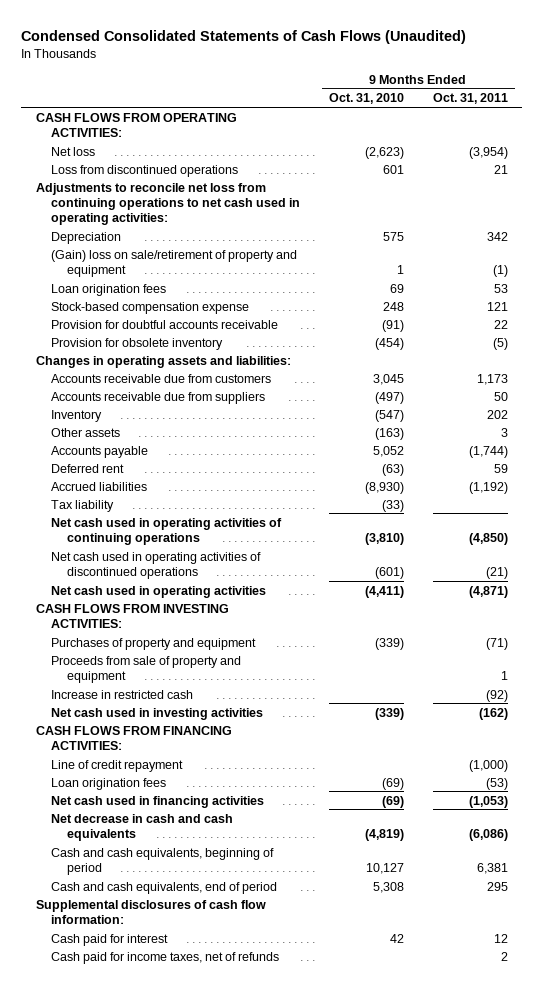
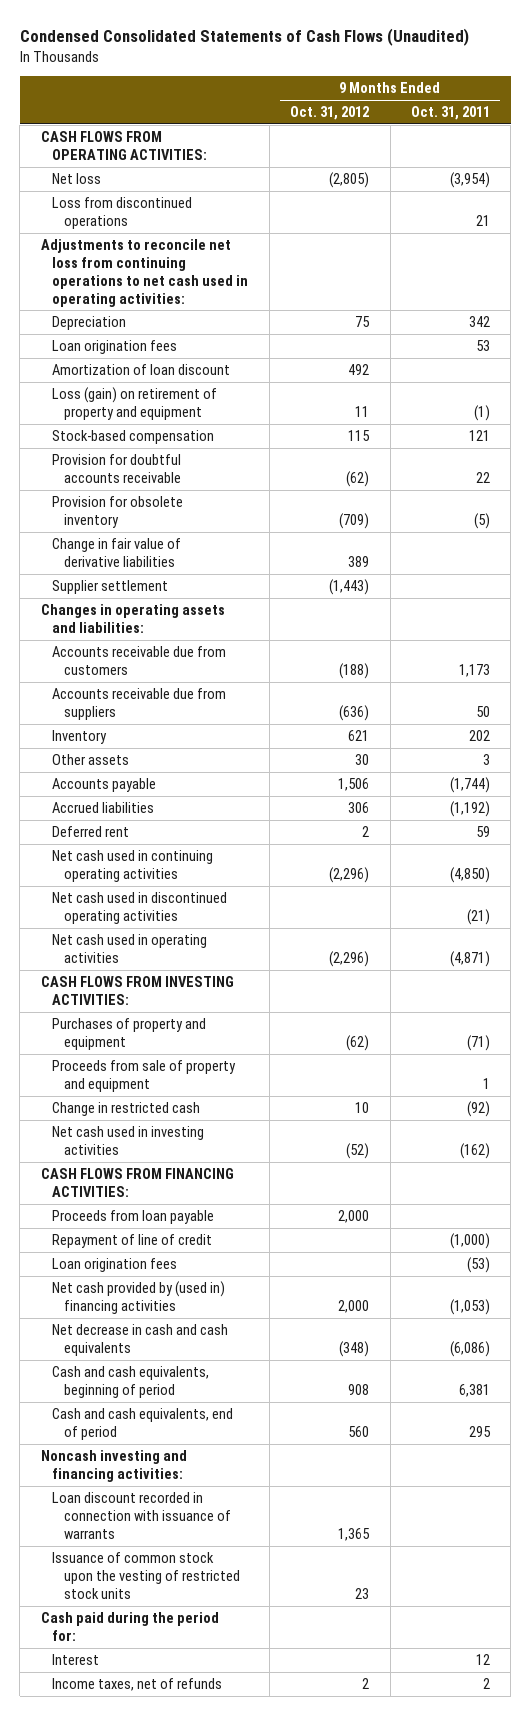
- | 9 Months Ended Oct. 31, 2010 | 9 Months Ended Oct. 31, 2011
+ | 9 Months Ended Oct. 31, 2012 | 9 Months Ended Oct. 31, 2011
- (Gain) loss on sale/retirement of property and equipment | 1 | (1)
- Stock-based compensation expense | 248 | 121
+ Amortization of loan discount | 492 |
+ Loss (gain) on retirement of property and equipment | 11 | (1)
+ Stock-based compensation | 115 | 121
+ Change in fair value of derivative liabilities | 389 |
+ Supplier settlement | (1,443) |
- Tax liability | (33) |
- Net cash used in operating activities of continuing operations | (3,810) | (4,850)
- Net cash used in operating activities of discontinued operations | (601) | (21)
moved down: Deferred rent | 2 | 59
+ Net cash used in continuing operating activities | (2,296) | (4,850)
+ Net cash used in discontinued operating activities | | (21)
- Increase in restricted cash | | (92)
+ Change in restricted cash | 10 | (92)
- Line of credit repayment | | (1,000)
+ Proceeds from loan payable | 2,000 |
+ Repayment of line of credit | | (1,000)
- Net cash used in financing activities | (69) | (1,053)
+ Net cash provided by (used in) financing activities | 2,000 | (1,053)
- Supplemental disclosures of cash flow information:
- Cash paid for interest | 42 | 12
- Cash paid for income taxes, net of refunds | | 2
+ Noncash investing and financing activities:
+ Loan discount recorded in connection with issuance of warrants | 1,365 |
+ Issuance of common stock upon the vesting of restricted stock units | 23 |
+ Cash paid during the period for:
+ Interest | | 12
+ Income taxes, net of refunds | 2 | 2

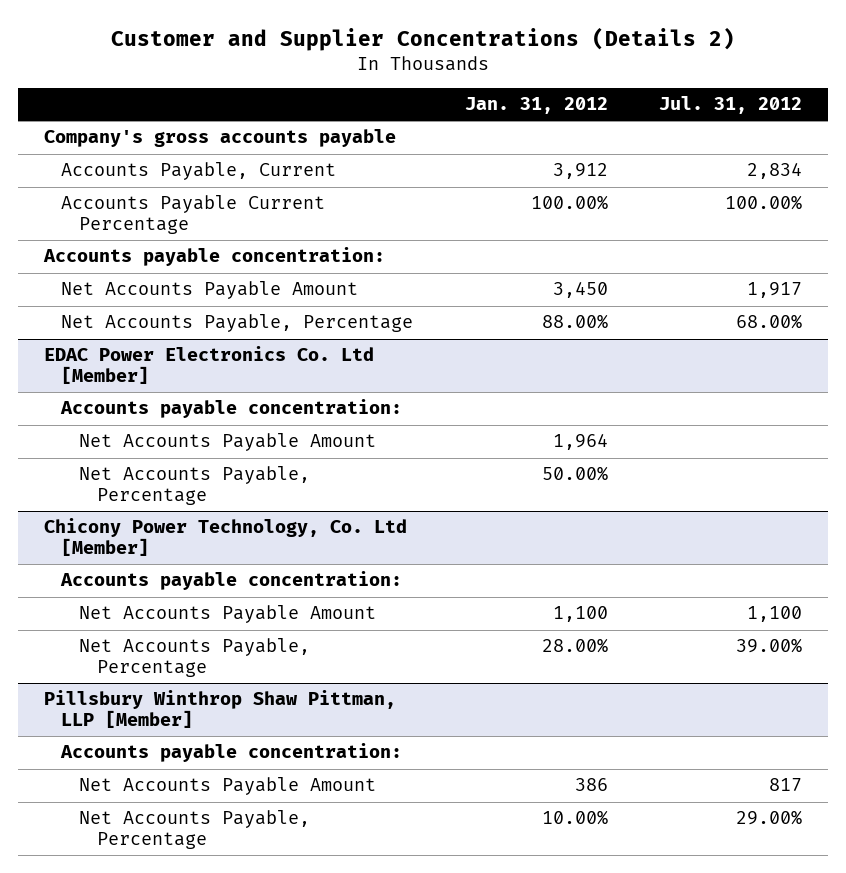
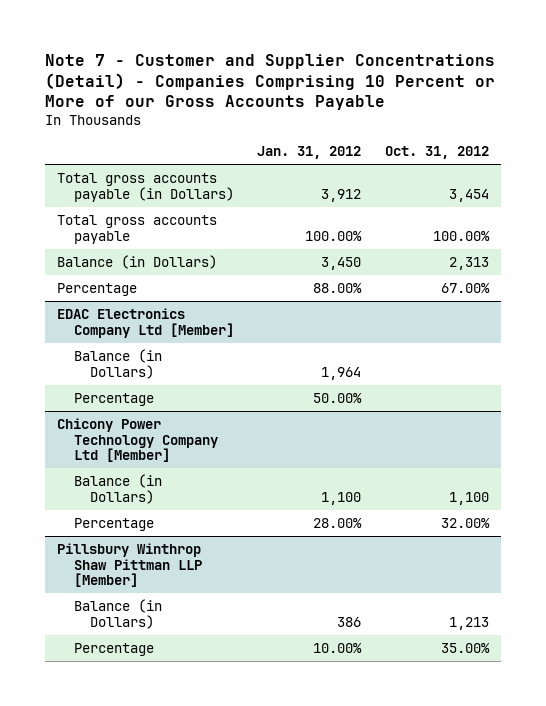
- Customer and Supplier Concentrations (Details 2)
+ Note 7 - Customer and Supplier Concentrations (Detail) - Companies Comprising 10 Percent or More of our Gross Accounts Payable
- | Jan. 31, 2012 | Jul. 31, 2012
+ | Jan. 31, 2012 | Oct. 31, 2012
- Company's gross accounts payable
- Accounts Payable, Current | 3,912 | 2,834
- Accounts Payable Current Percentage | 100.00% | 100.00%
- Accounts payable concentration:
- Net Accounts Payable Amount | 3,450 | 1,917
- Net Accounts Payable, Percentage | 88.00% | 68.00%
- EDAC Power Electronics Co. Ltd [Member]
- Accounts payable concentration:
- Net Accounts Payable Amount | 1,964 |
- Net Accounts Payable, Percentage | 50.00% |
- Chicony Power Technology, Co. Ltd [Member]
- Accounts payable concentration:
- Net Accounts Payable Amount | 1,100 | 1,100
- Net Accounts Payable, Percentage | 28.00% | 39.00%
- Pillsbury Winthrop Shaw Pittman, LLP [Member]
- Accounts payable concentration:
- Net Accounts Payable Amount | 386 | 817
- Net Accounts Payable, Percentage | 10.00% | 29.00%
+ Total gross accounts payable (in Dollars) | 3,912 | 3,454
+ Total gross accounts payable | 100.00% | 100.00%
+ Balance (in Dollars) | 3,450 | 2,313
+ Percentage | 88.00% | 67.00%
+ EDAC Electronics Company Ltd [Member]
+ Balance (in Dollars) | 1,964 |
+ Percentage | 50.00% |
+ Chicony Power Technology Company Ltd [Member]
+ Balance (in Dollars) | 1,100 | 1,100
+ Percentage | 28.00% | 32.00%
+ Pillsbury Winthrop Shaw Pittman LLP [Member]
+ Balance (in Dollars) | 386 | 1,213
+ Percentage | 10.00% | 35.00%

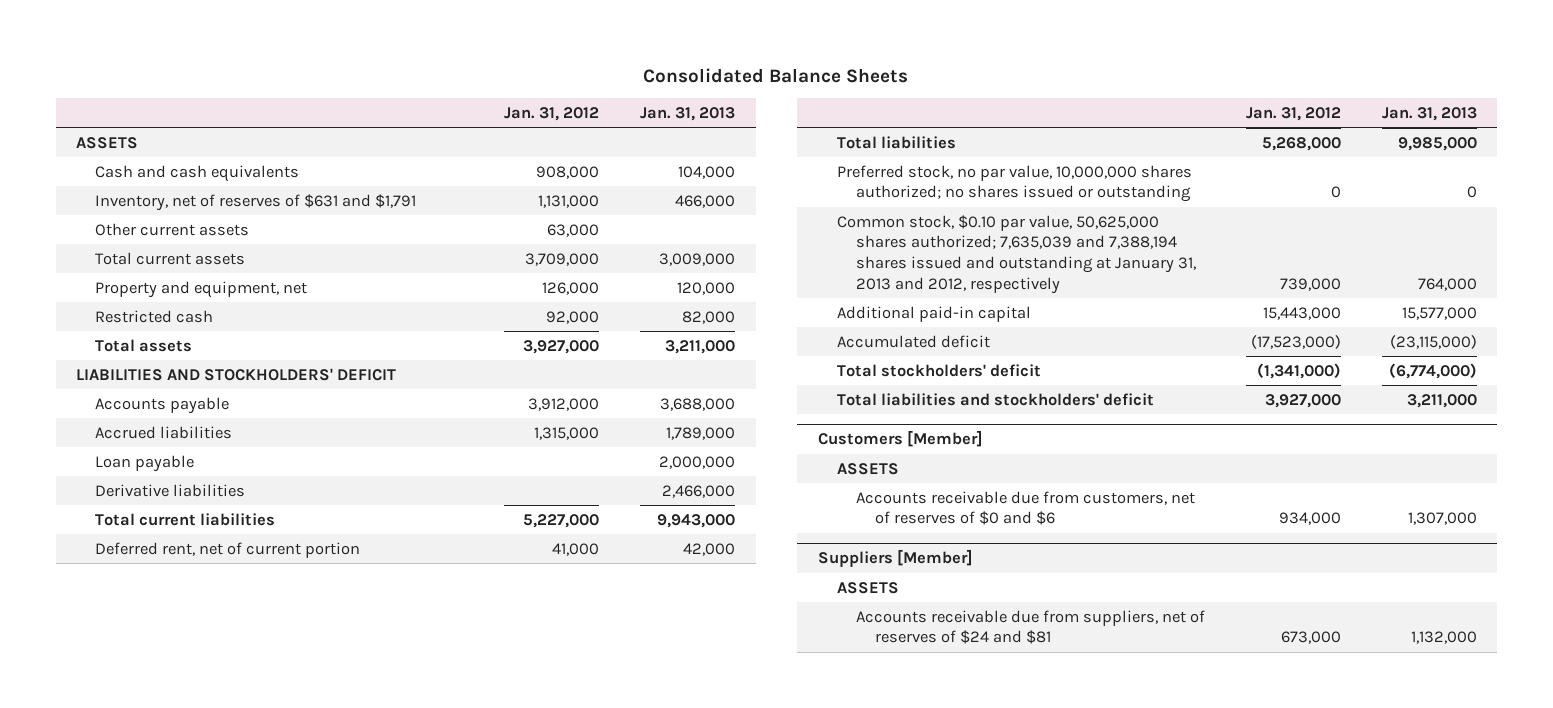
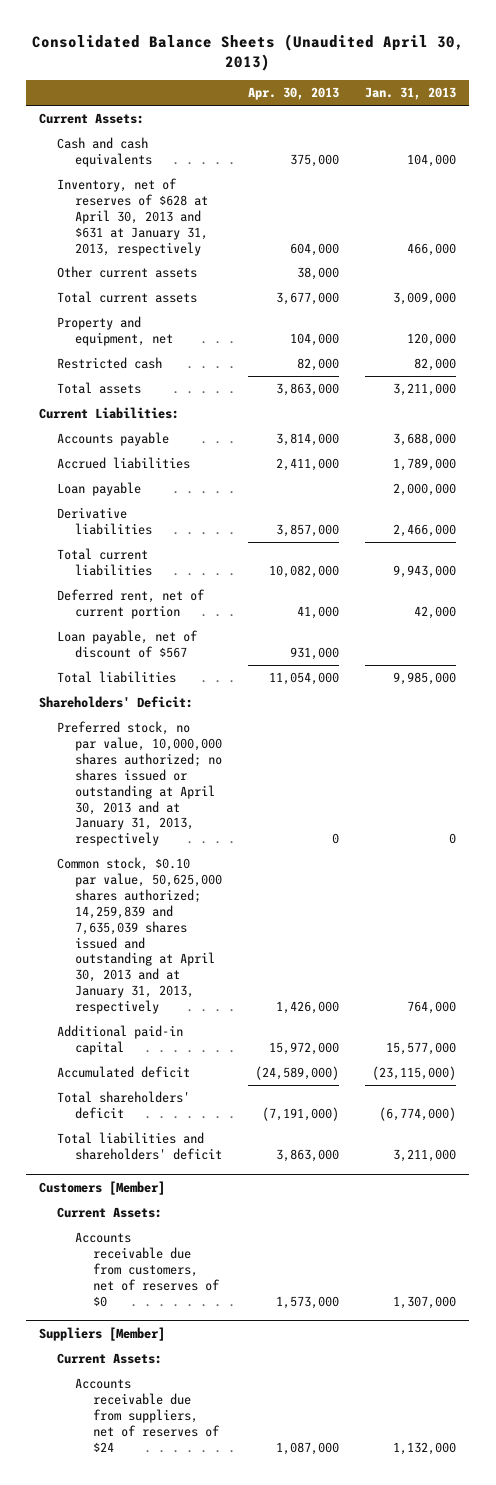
- Consolidated Balance Sheets
+ Consolidated Balance Sheets (Unaudited April 30, 2013)
- | Jan. 31, 2012 | Jan. 31, 2013
+ | Apr. 30, 2013 | Jan. 31, 2013
- ASSETS
+ Current Assets:
- Inventory, net of reserves of $631 and $1,791 | 1,131,000 | 466,000
+ Inventory, net of reserves of $628 at April 30, 2013 and $631 at January 31, 2013, respectively | 604,000 | 466,000
- LIABILITIES AND STOCKHOLDERS' DEFICIT
+ Current Liabilities:
+ Loan payable, net of discount of $567 | 931,000 |
- Preferred stock, no par value, 10,000,000 shares authorized; no shares issued or outstanding | 0 | 0
- Common stock, $0.10 par value, 50,625,000 shares authorized; 7,635,039 and 7,388,194 shares issued and outstanding at January 31, 2013 and 2012, respectively | 739,000 | 764,000
+ Shareholders' Deficit:
+ Preferred stock, no par value, 10,000,000 shares authorized; no shares issued or outstanding at April 30, 2013 and at January 31, 2013, respectively | 0 | 0
+ Common stock, $0.10 par value, 50,625,000 shares authorized; 14,259,839 and 7,635,039 shares issued and outstanding at April 30, 2013 and at January 31, 2013, respectively | 1,426,000 | 764,000
- Total stockholders' deficit | (1,341,000) | (6,774,000)
- Total liabilities and stockholders' deficit | 3,927,000 | 3,211,000
+ Total shareholders' deficit | (7,191,000) | (6,774,000)
+ Total liabilities and shareholders' deficit | 3,863,000 | 3,211,000
@ Customers [Member]
- ASSETS
- Accounts receivable due from customers, net of reserves of $0 and $6 | 934,000 | 1,307,000
+ Current Assets:
+ Accounts receivable due from customers, net of reserves of $0 | 1,573,000 | 1,307,000
@ Suppliers [Member]
- ASSETS
- Accounts receivable due from suppliers, net of reserves of $24 and $81 | 673,000 | 1,132,000
+ Current Assets:
+ Accounts receivable due from suppliers, net of reserves of $24 | 1,087,000 | 1,132,000

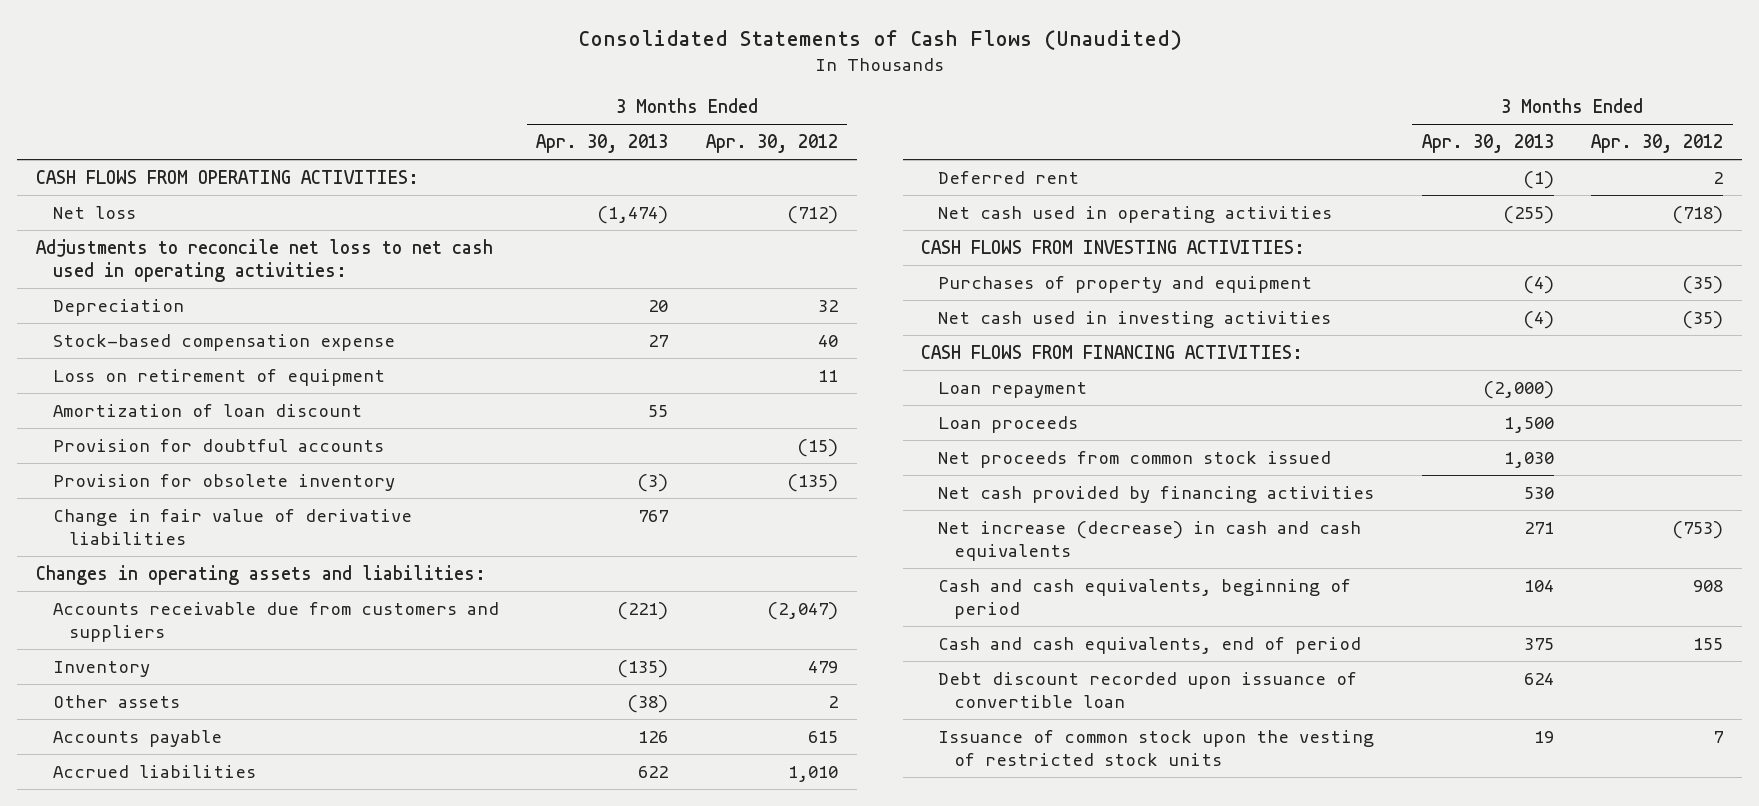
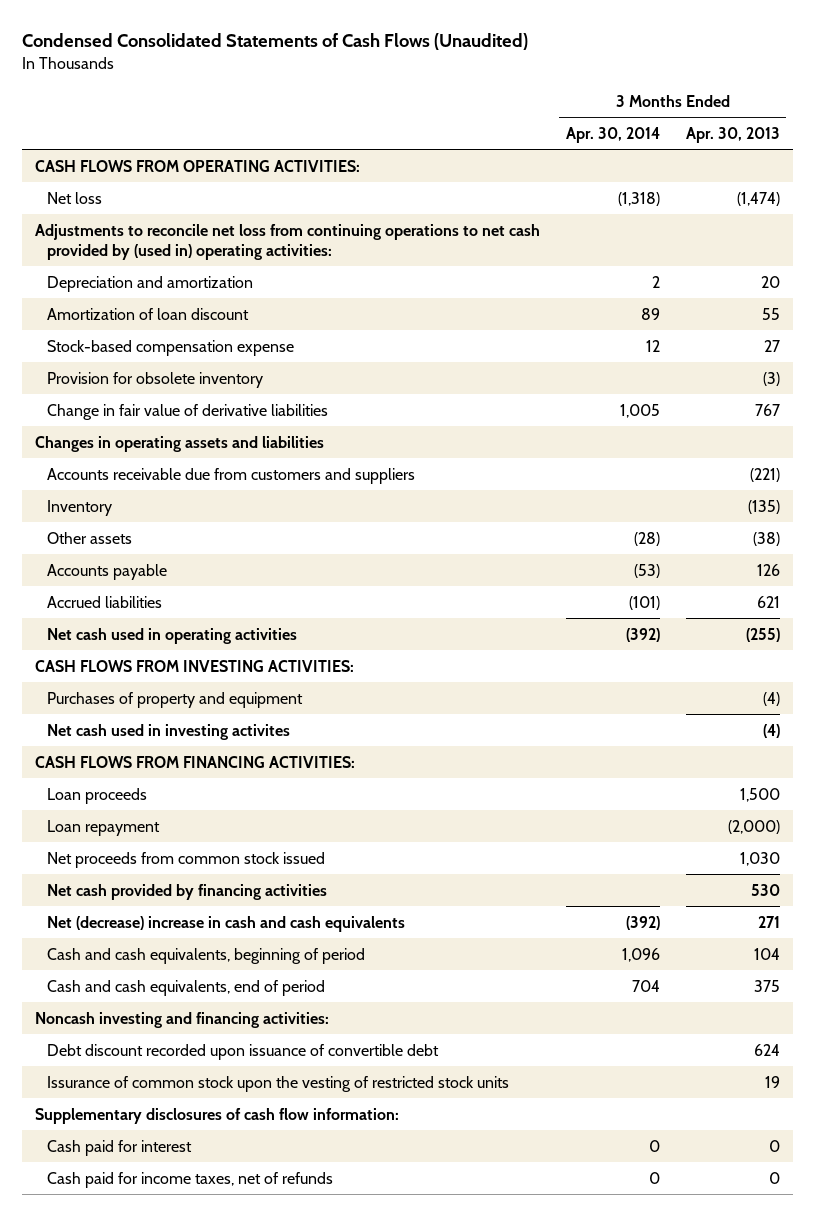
- Consolidated Statements of Cash Flows (Unaudited)
+ Condensed Consolidated Statements of Cash Flows (Unaudited)
- | 3 Months Ended Apr. 30, 2013 | 3 Months Ended Apr. 30, 2012
+ | 3 Months Ended Apr. 30, 2014 | 3 Months Ended Apr. 30, 2013
- Adjustments to reconcile net loss to net cash used in operating activities:
- Depreciation | 20 | 32
- Loss on retirement of equipment | | 11
+ Adjustments to reconcile net loss from continuing operations to net cash provided by (used in) operating activities:
+ Depreciation and amortization | 2 | 20
- Provision for doubtful accounts | | (15)
moved down: Stock-based compensation expense | 12 | 27
- Changes in operating assets and liabilities:
+ Changes in operating assets and liabilities
- Accrued liabilities | 622 | 1,010
- Deferred rent | (1) | 2
+ Accrued liabilities | (101) | 621
- Net cash used in investing activities | (4) | (35)
+ Net cash used in investing activites | | (4)
moved down: Loan repayment | | (2,000)
- Net increase (decrease) in cash and cash equivalents | 271 | (753)
+ Net (decrease) increase in cash and cash equivalents | (392) | 271
- Debt discount recorded upon issuance of convertible loan | 624 |
- Issuance of common stock upon the vesting of restricted stock units | 19 | 7
+ Noncash investing and financing activities:
+ Debt discount recorded upon issuance of convertible debt | | 624
+ Issurance of common stock upon the vesting of restricted stock units | | 19
+ Supplementary disclosures of cash flow information:
+ Cash paid for interest | 0 | 0
+ Cash paid for income taxes, net of refunds | 0 | 0

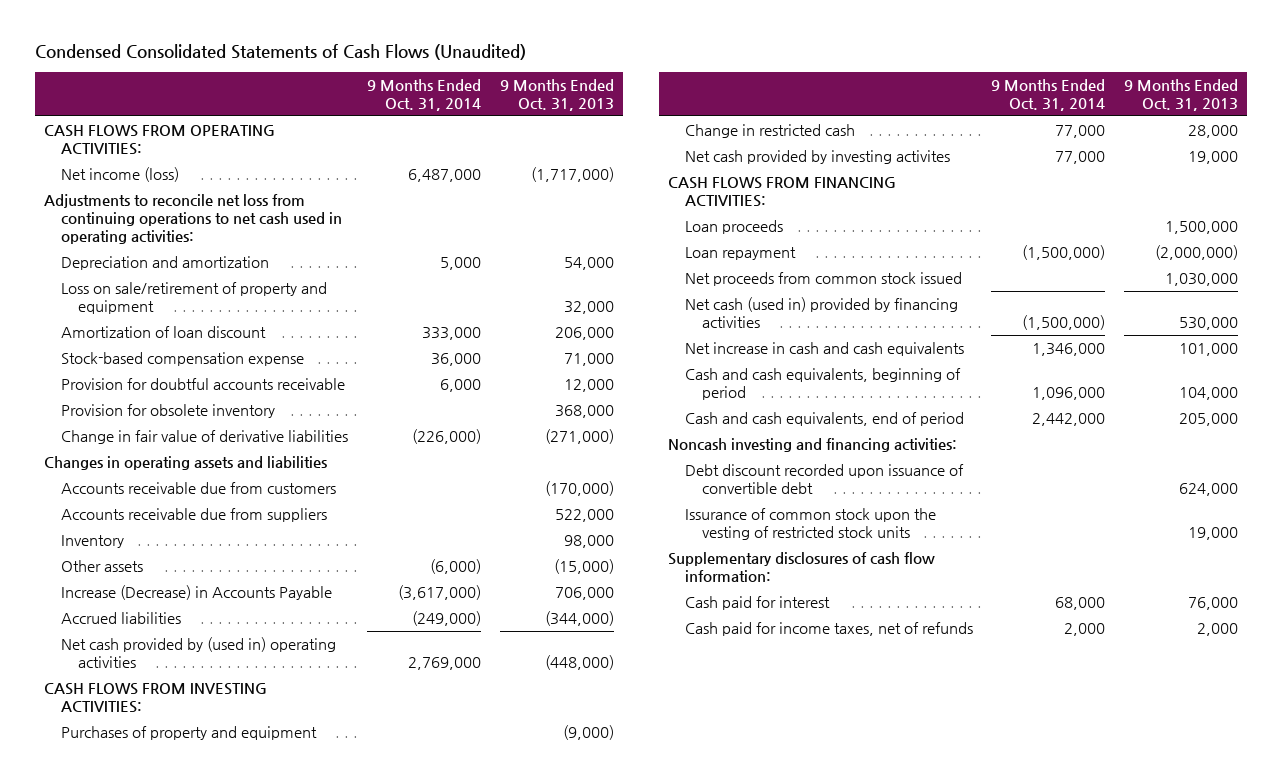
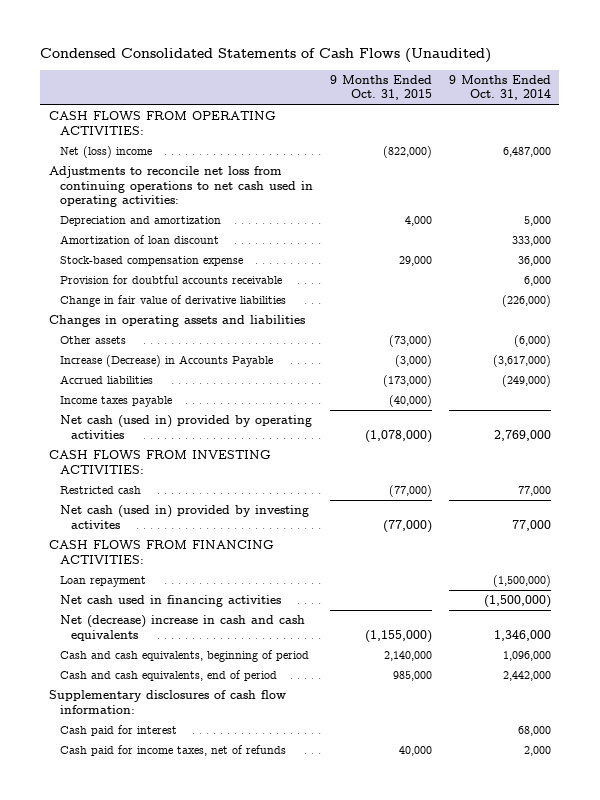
- | 9 Months Ended Oct. 31, 2014 | 9 Months Ended Oct. 31, 2013
+ | 9 Months Ended Oct. 31, 2015 | 9 Months Ended Oct. 31, 2014
- Net income (loss) | 6,487,000 | (1,717,000)
+ Net (loss) income | (822,000) | 6,487,000
- Loss on sale/retirement of property and equipment | | 32,000
- Provision for obsolete inventory | | 368,000
- Accounts receivable due from customers | | (170,000)
- Accounts receivable due from suppliers | | 522,000
- Inventory | | 98,000
- Net cash provided by (used in) operating activities | 2,769,000 | (448,000)
+ Income taxes payable | (40,000) |
+ Net cash (used in) provided by operating activities | (1,078,000) | 2,769,000
- Purchases of property and equipment | | (9,000)
- Change in restricted cash | 77,000 | 28,000
- Net cash provided by investing activites | 77,000 | 19,000
+ Restricted cash | (77,000) | 77,000
+ Net cash (used in) provided by investing activites | (77,000) | 77,000
- Loan proceeds | | 1,500,000
- Net proceeds from common stock issued | | 1,030,000
- Net cash (used in) provided by financing activities | (1,500,000) | 530,000
- Net increase in cash and cash equivalents | 1,346,000 | 101,000
+ Net cash used in financing activities | | (1,500,000)
+ Net (decrease) increase in cash and cash equivalents | (1,155,000) | 1,346,000
- Noncash investing and financing activities:
- Debt discount recorded upon issuance of convertible debt | | 624,000
- Issurance of common stock upon the vesting of restricted stock units | | 19,000

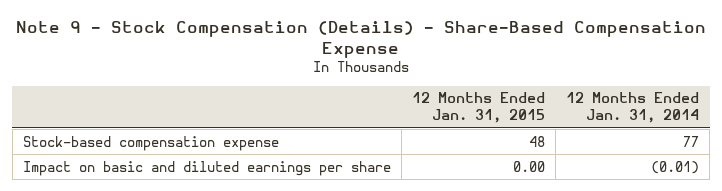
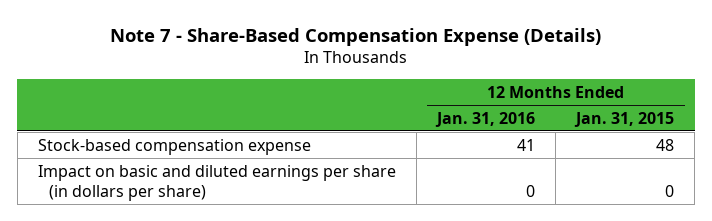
- Note 9 - Stock Compensation (Details) - Share-Based Compensation Expense
+ Note 7 - Share-Based Compensation Expense (Details)
- | 12 Months Ended Jan. 31, 2015 | 12 Months Ended Jan. 31, 2014
+ | 12 Months Ended Jan. 31, 2016 | 12 Months Ended Jan. 31, 2015
- Impact on basic and diluted earnings per share | 0.00 | (0.01)
+ Impact on basic and diluted earnings per share (in dollars per share) | 0 | 0

